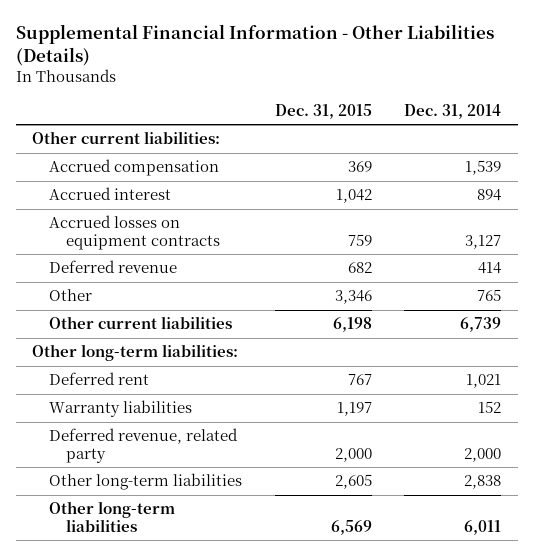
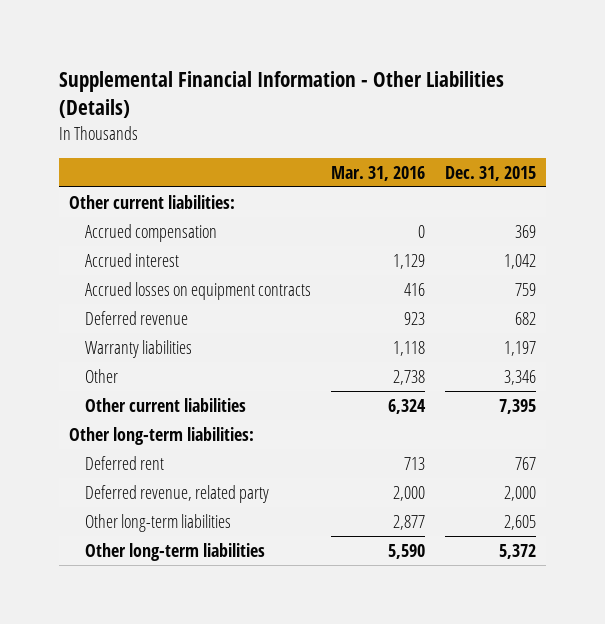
- | Dec. 31, 2015 | Dec. 31, 2014
+ | Mar. 31, 2016 | Dec. 31, 2015
moved up: Warranty liabilities | 1,118 | 1,197
- Other current liabilities | 6,198 | 6,739
+ Other current liabilities | 6,324 | 7,395
- Other long-term liabilities | 6,569 | 6,011
+ Other long-term liabilities | 5,590 | 5,372

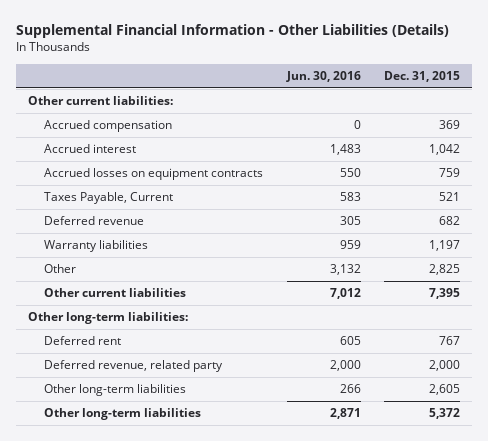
- | Mar. 31, 2016 | Dec. 31, 2015
+ | Jun. 30, 2016 | Dec. 31, 2015
+ Taxes Payable, Current | 583 | 521
- Other | 2,738 | 3,346
+ Other | 3,132 | 2,825

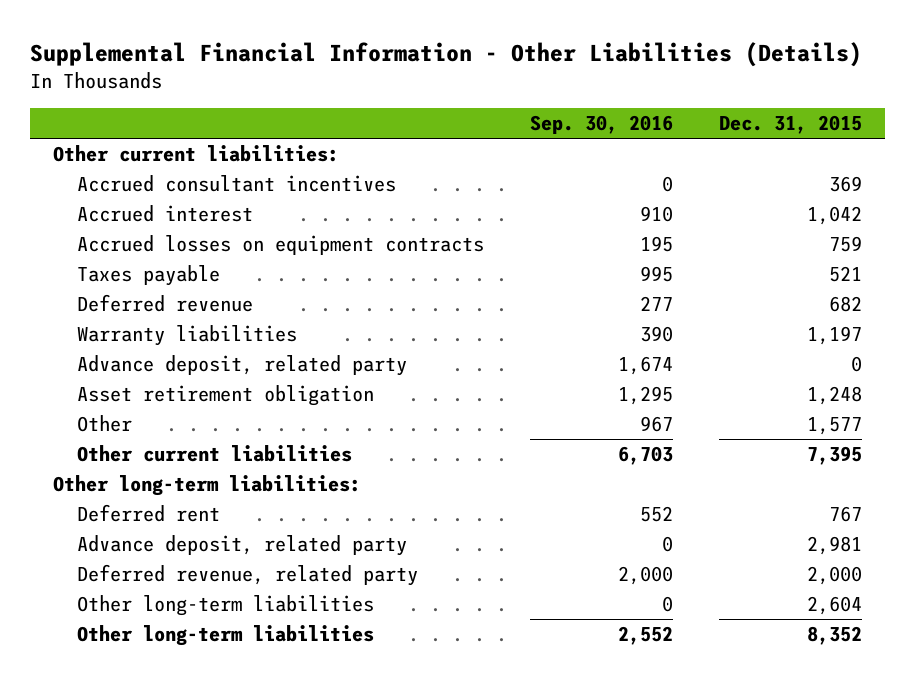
- | Jun. 30, 2016 | Dec. 31, 2015
+ | Sep. 30, 2016 | Dec. 31, 2015
- Accrued compensation | 0 | 369
+ Accrued consultant incentives | 0 | 369
- Taxes Payable, Current | 583 | 521
+ Taxes payable | 995 | 521
- Other | 3,132 | 2,825
+ Advance deposit, related party | 1,674 | 0
+ Asset retirement obligation | 1,295 | 1,248
+ Other | 967 | 1,577
+ Advance deposit, related party | 0 | 2,981
- Other long-term liabilities | 266 | 2,605
- Other long-term liabilities | 2,871 | 5,372
+ Other long-term liabilities | 0 | 2,604
+ Other long-term liabilities | 2,552 | 8,352

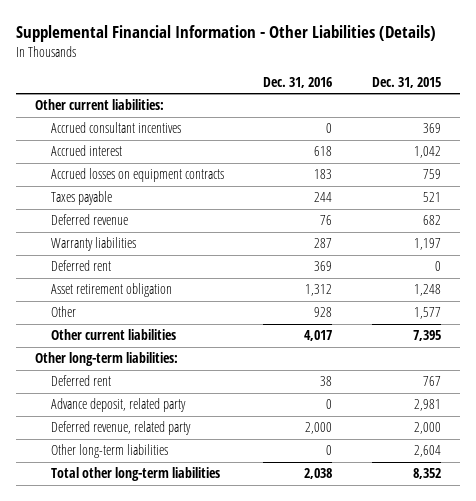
- | Sep. 30, 2016 | Dec. 31, 2015
+ | Dec. 31, 2016 | Dec. 31, 2015
- Advance deposit, related party | 1,674 | 0
+ Deferred rent | 369 | 0
- Other long-term liabilities | 2,552 | 8,352
+ Total other long-term liabilities | 2,038 | 8,352

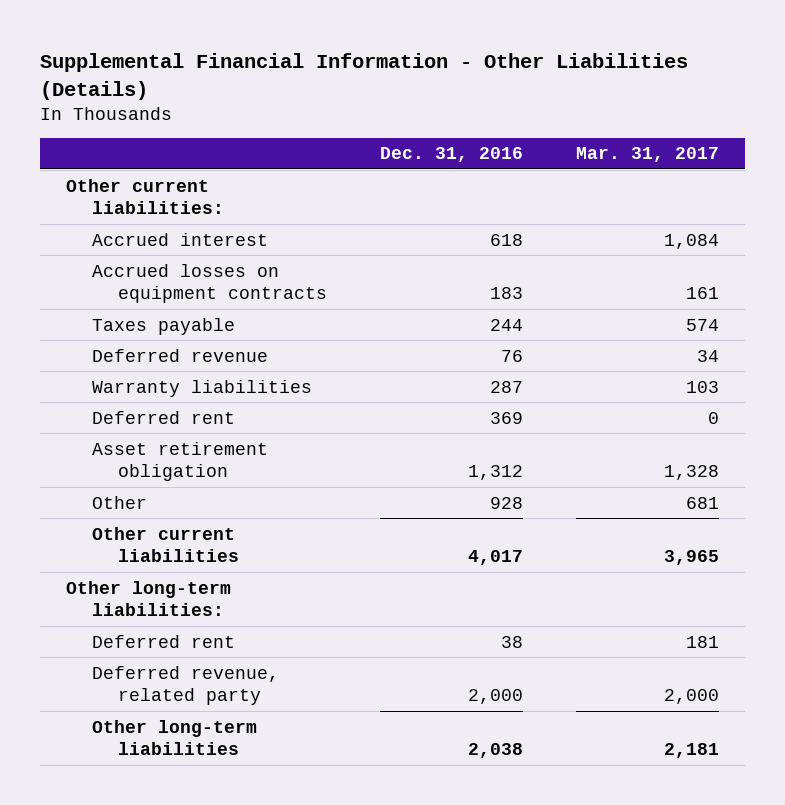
- | Dec. 31, 2016 | Dec. 31, 2015
+ | Dec. 31, 2016 | Mar. 31, 2017
- Accrued consultant incentives | 0 | 369
- Advance deposit, related party | 0 | 2,981
- Other long-term liabilities | 0 | 2,604
- Total other long-term liabilities | 2,038 | 8,352
+ Other long-term liabilities | 2,038 | 2,181

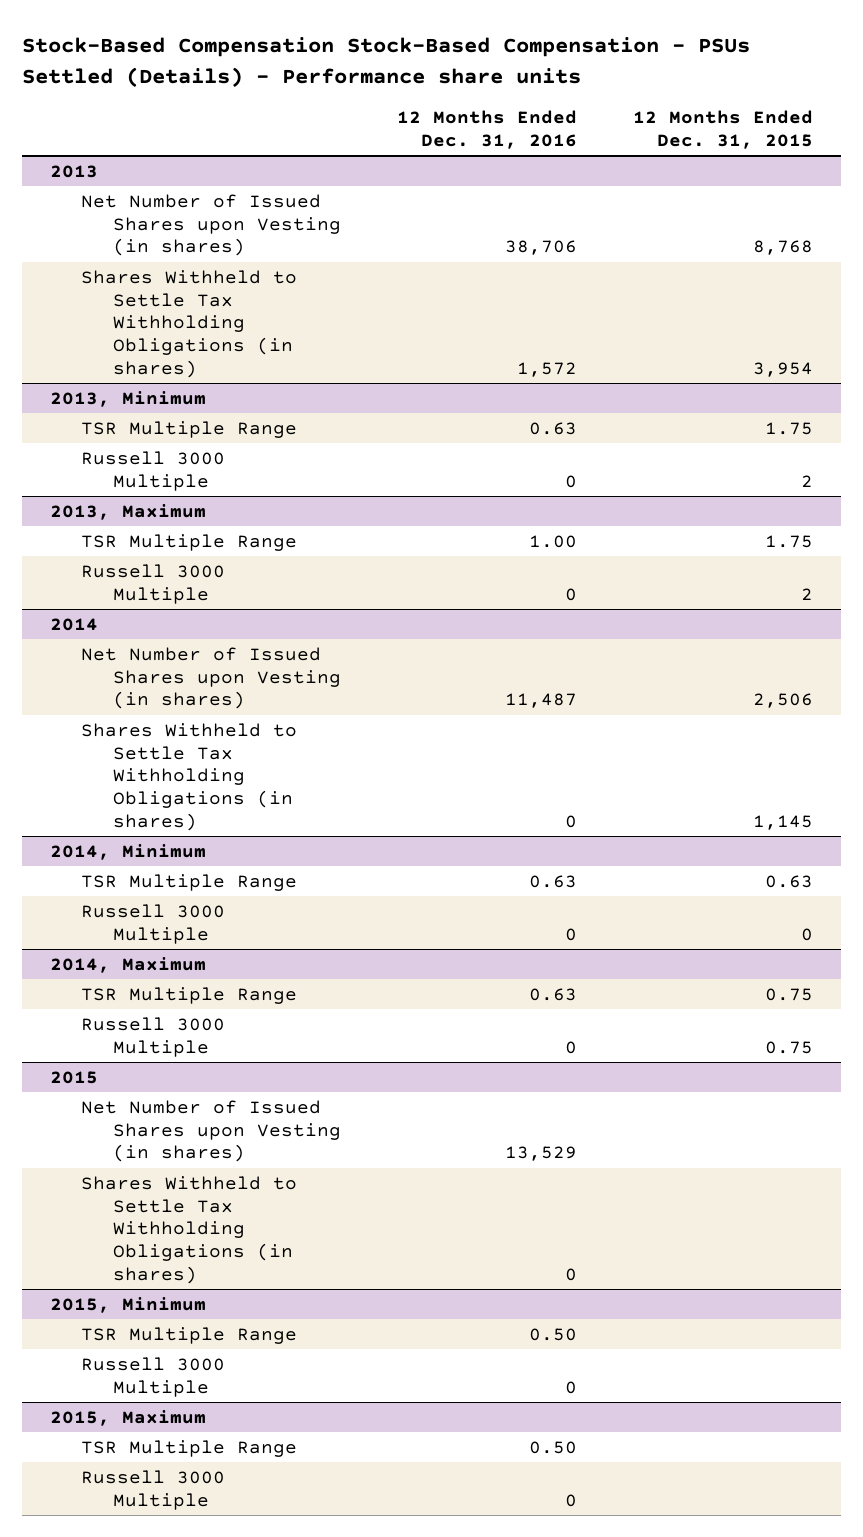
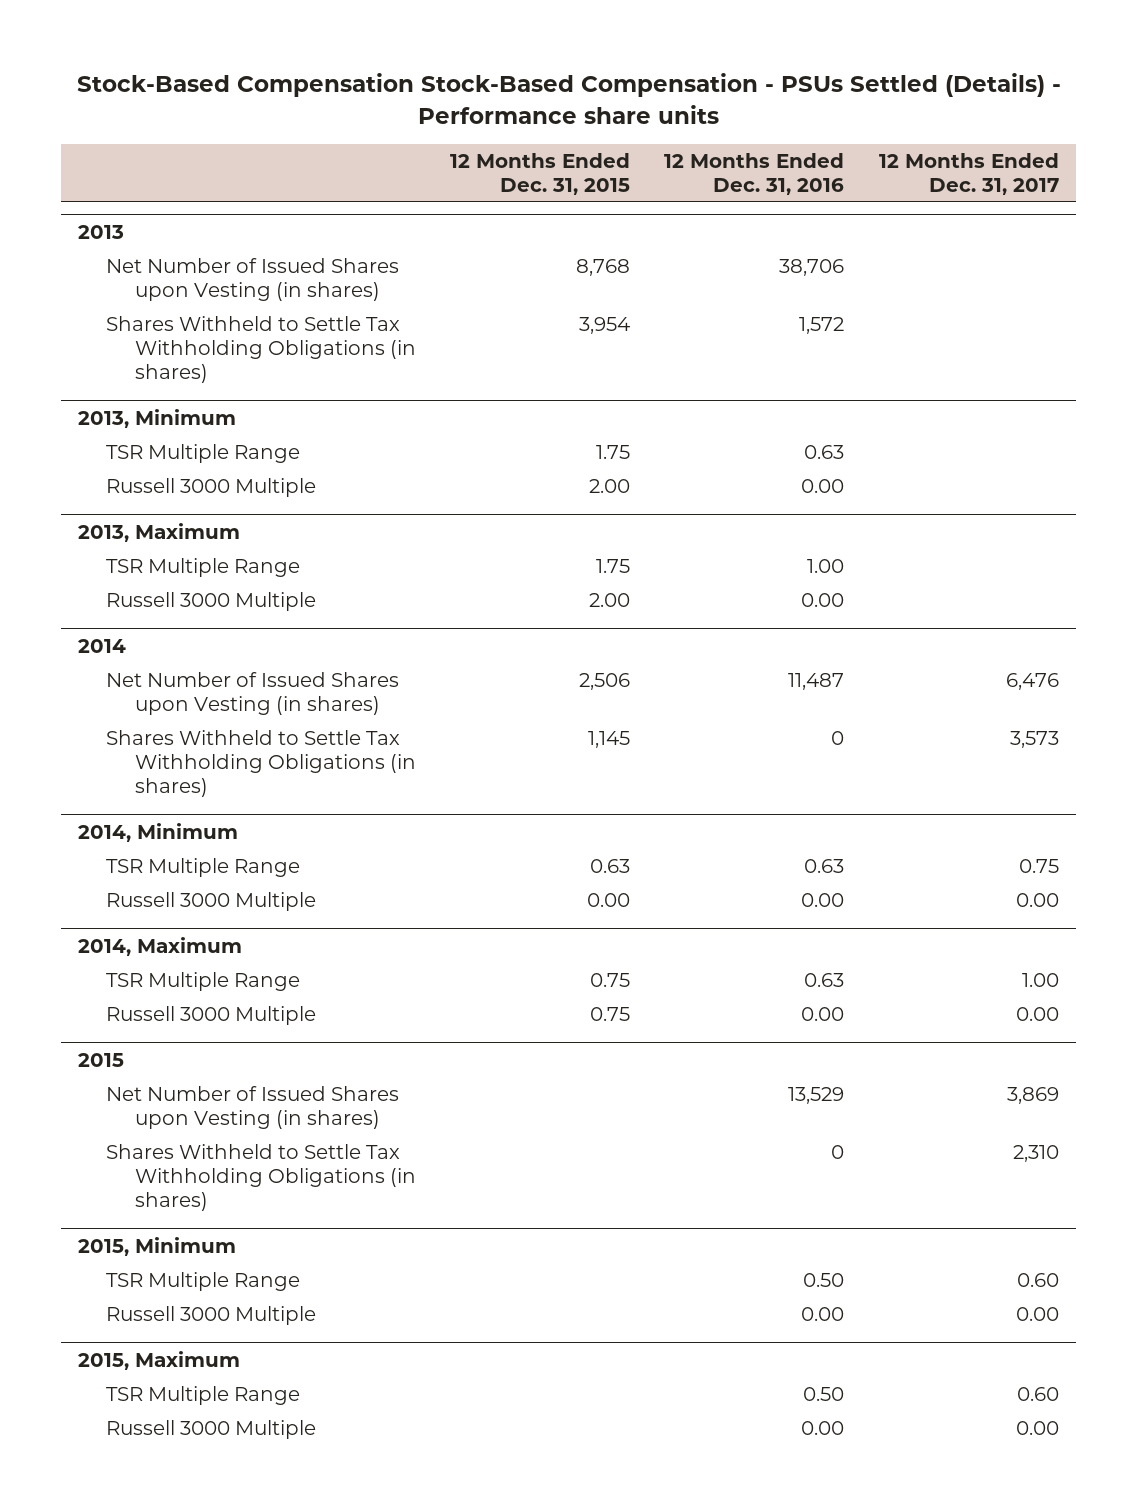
- | 12 Months Ended Dec. 31, 2016 | 12 Months Ended Dec. 31, 2015
+ | 12 Months Ended Dec. 31, 2015 | 12 Months Ended Dec. 31, 2016 | 12 Months Ended Dec. 31, 2017
@ 2013, Minimum
- Russell 3000 Multiple | 0 | 2
+ Russell 3000 Multiple | 2.00 | 0.00 |
@ 2013, Maximum
- Russell 3000 Multiple | 0 | 2
+ Russell 3000 Multiple | 2.00 | 0.00 |
@ 2014, Minimum
- Russell 3000 Multiple | 0 | 0
+ Russell 3000 Multiple | 0.00 | 0.00 | 0.00
@ 2014, Maximum
- Russell 3000 Multiple | 0 | 0.75
+ Russell 3000 Multiple | 0.75 | 0.00 | 0.00
@ 2015, Minimum
- Russell 3000 Multiple | 0 |
+ Russell 3000 Multiple | | 0.00 | 0.00
@ 2015, Maximum
- Russell 3000 Multiple | 0 |
+ Russell 3000 Multiple | | 0.00 | 0.00

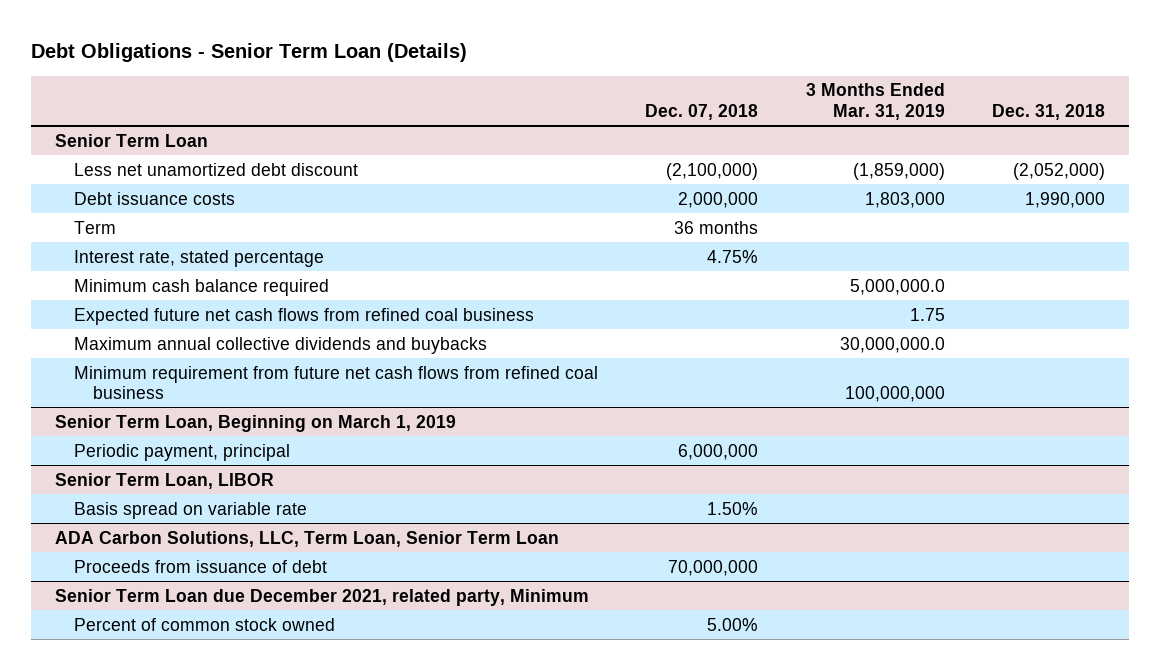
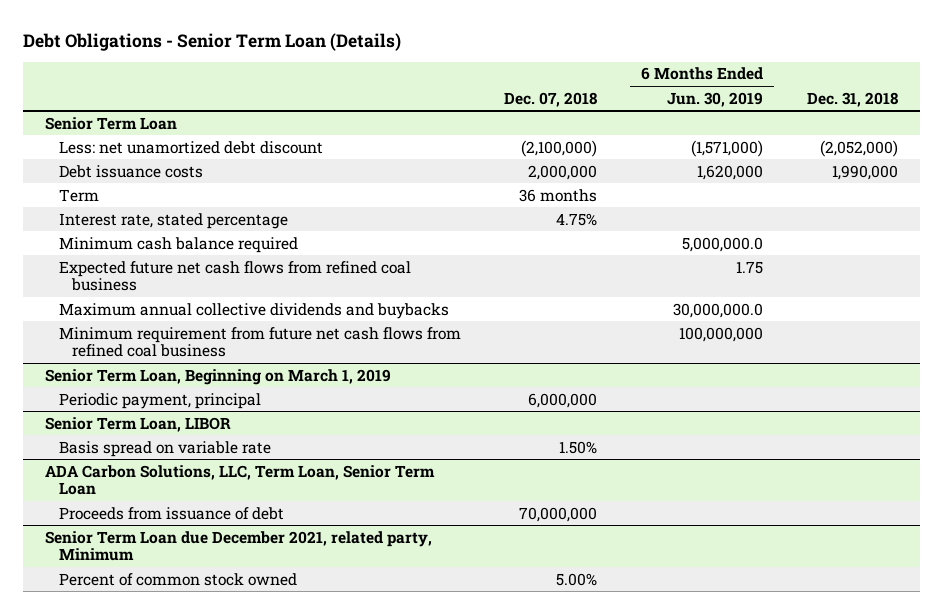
- | Dec. 07, 2018 | 3 Months Ended Mar. 31, 2019 | Dec. 31, 2018
+ | Dec. 07, 2018 | 6 Months Ended Jun. 30, 2019 | Dec. 31, 2018
@ Senior Term Loan
- Less net unamortized debt discount | (2,100,000) | (1,859,000) | (2,052,000)
+ Less: net unamortized debt discount | (2,100,000) | (1,571,000) | (2,052,000)

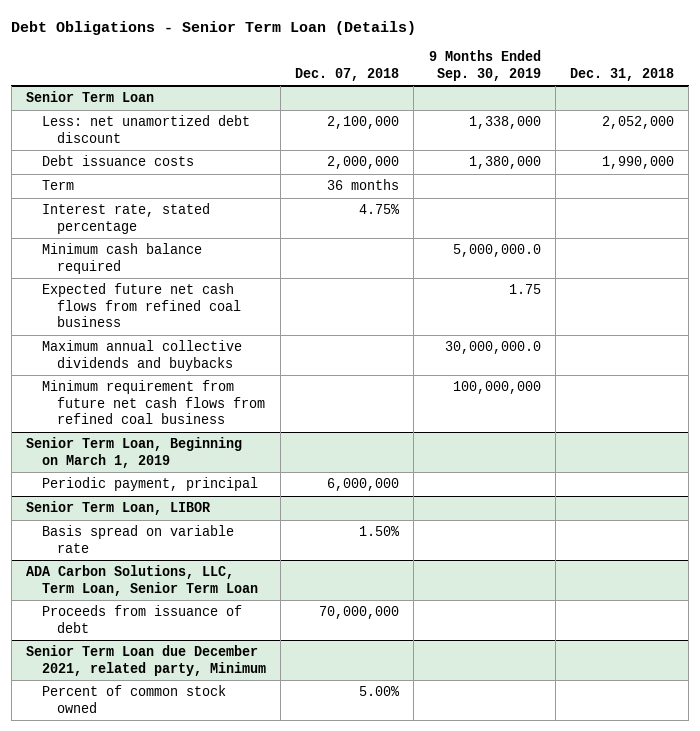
- | Dec. 07, 2018 | 6 Months Ended Jun. 30, 2019 | Dec. 31, 2018
+ | Dec. 07, 2018 | 9 Months Ended Sep. 30, 2019 | Dec. 31, 2018
@ Senior Term Loan
- Less: net unamortized debt discount | (2,100,000) | (1,571,000) | (2,052,000)
+ Less: net unamortized debt discount | 2,100,000 | 1,338,000 | 2,052,000

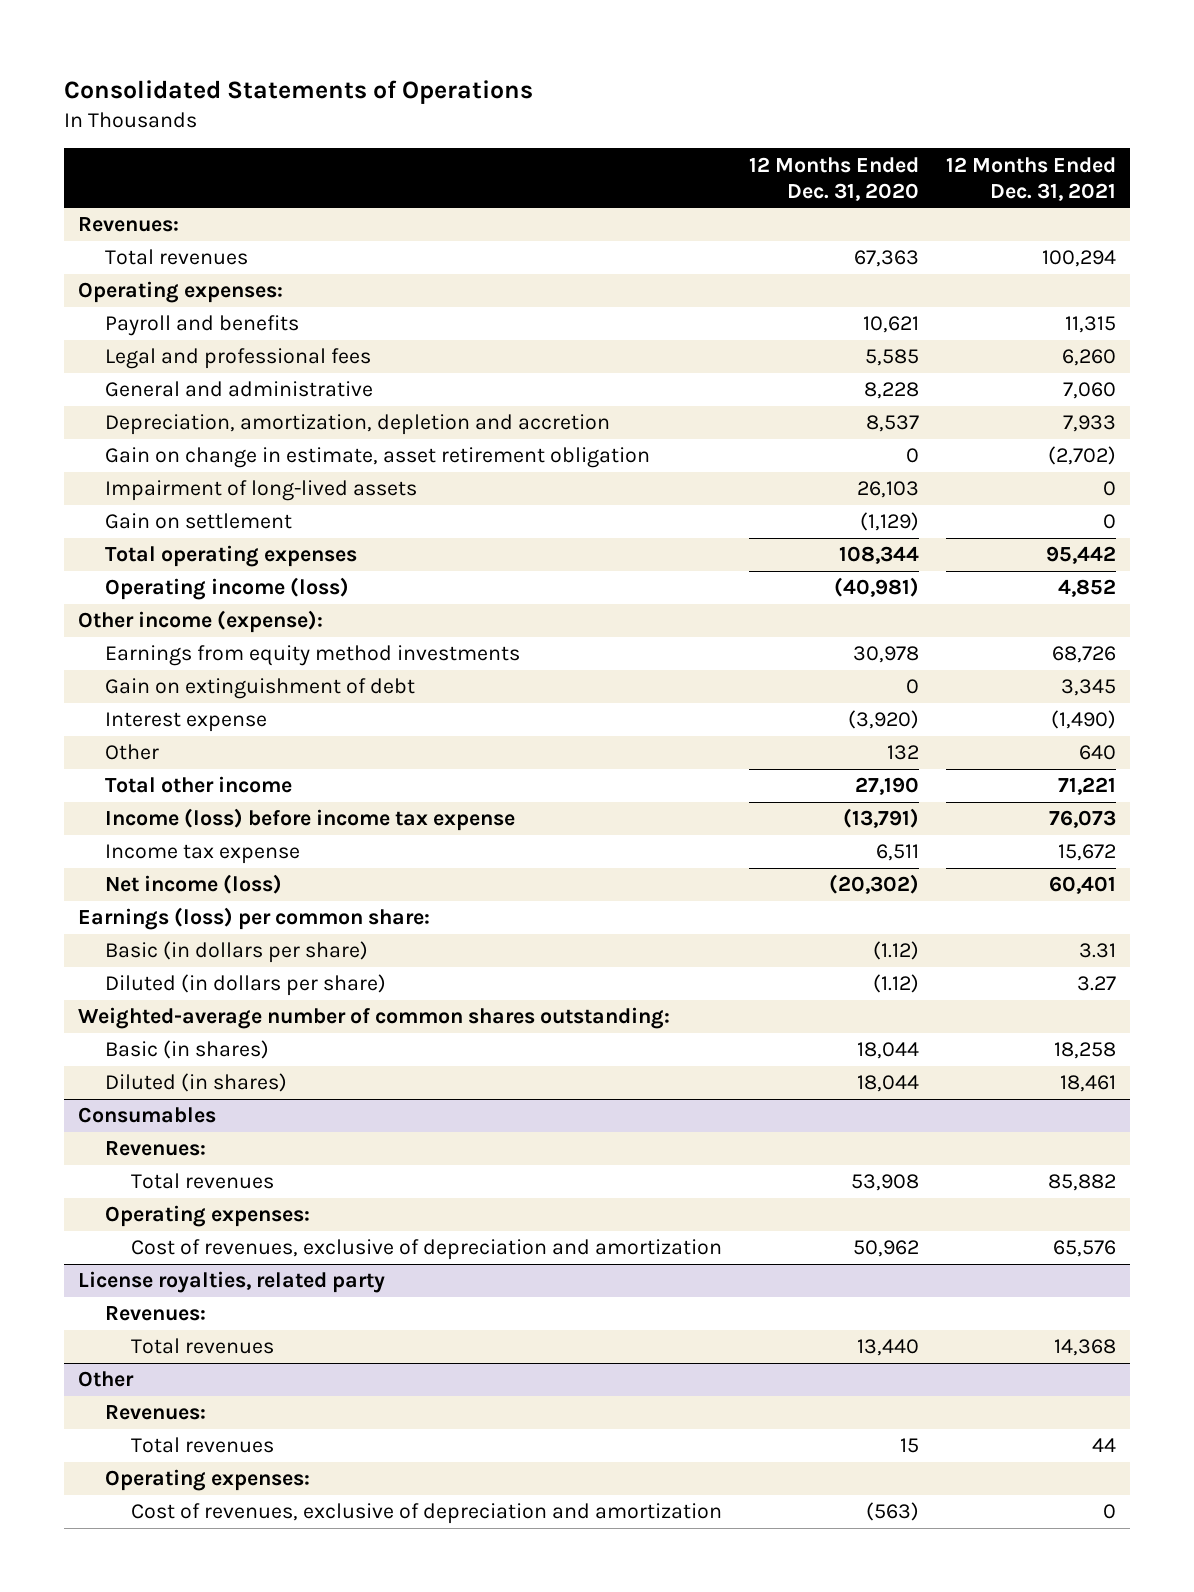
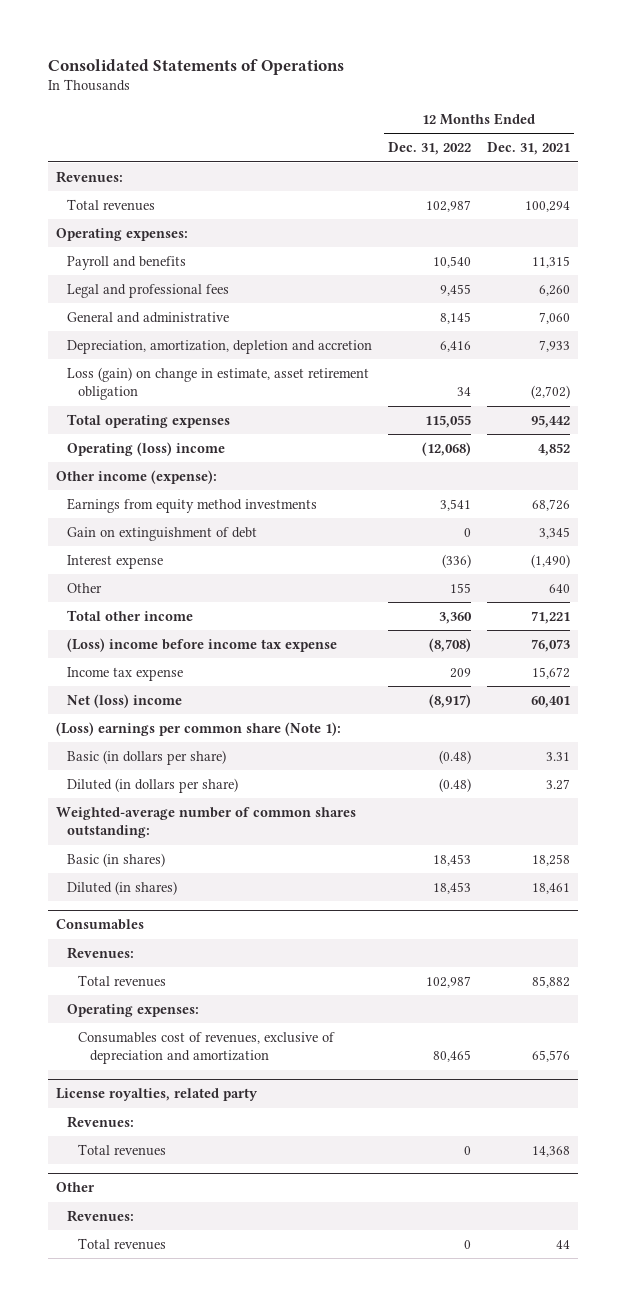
- | 12 Months Ended Dec. 31, 2020 | 12 Months Ended Dec. 31, 2021
+ | 12 Months Ended Dec. 31, 2022 | 12 Months Ended Dec. 31, 2021
- Gain on change in estimate, asset retirement obligation | 0 | (2,702)
- Impairment of long-lived assets | 26,103 | 0
- Gain on settlement | (1,129) | 0
+ Loss (gain) on change in estimate, asset retirement obligation | 34 | (2,702)
- Operating income (loss) | (40,981) | 4,852
+ Operating (loss) income | (12,068) | 4,852
- Income (loss) before income tax expense | (13,791) | 76,073
+ (Loss) income before income tax expense | (8,708) | 76,073
- Net income (loss) | (20,302) | 60,401
- Earnings (loss) per common share:
+ Net (loss) income | (8,917) | 60,401
+ (Loss) earnings per common share (Note 1):
@ Consumables
- Cost of revenues, exclusive of depreciation and amortization | 50,962 | 65,576
+ Consumables cost of revenues, exclusive of depreciation and amortization | 80,465 | 65,576
@ Other
- Operating expenses:
- Cost of revenues, exclusive of depreciation and amortization | (563) | 0

